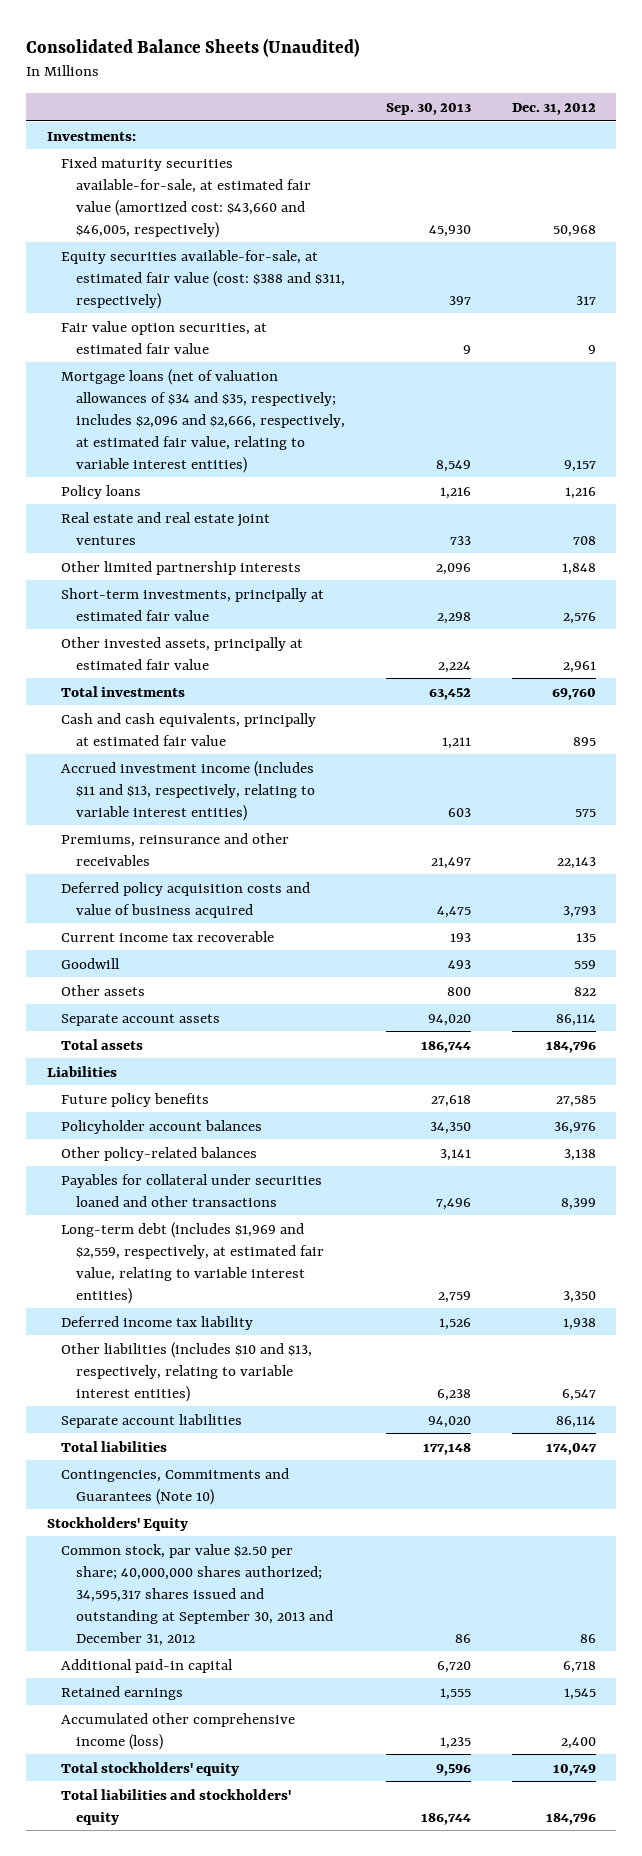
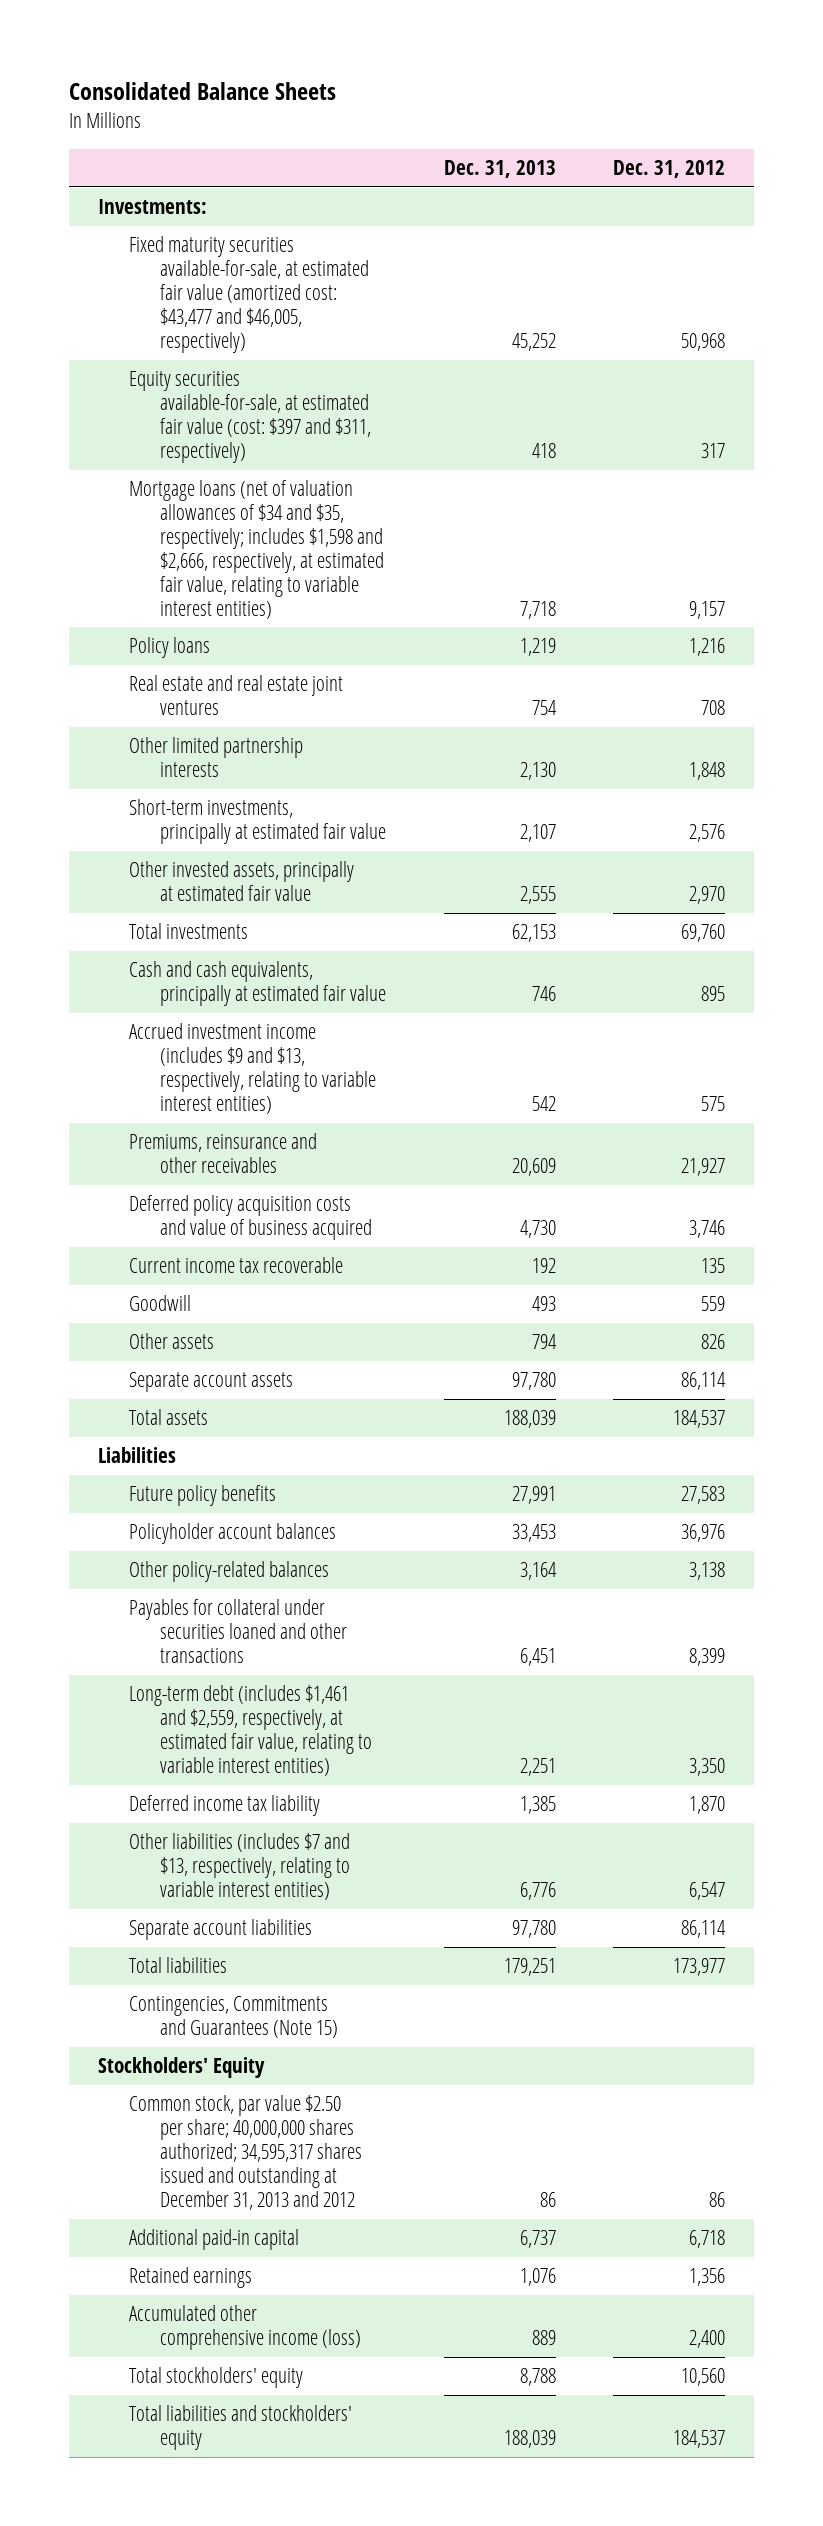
- Consolidated Balance Sheets (Unaudited)
+ Consolidated Balance Sheets
- | Sep. 30, 2013 | Dec. 31, 2012
+ | Dec. 31, 2013 | Dec. 31, 2012
- Fixed maturity securities available-for-sale, at estimated fair value (amortized cost: $43,660 and $46,005, respectively) | 45,930 | 50,968
- Equity securities available-for-sale, at estimated fair value (cost: $388 and $311, respectively) | 397 | 317
- Fair value option securities, at estimated fair value | 9 | 9
- Mortgage loans (net of valuation allowances of $34 and $35, respectively; includes $2,096 and $2,666, respectively, at estimated fair value, relating to variable interest entities) | 8,549 | 9,157
+ Fixed maturity securities available-for-sale, at estimated fair value (amortized cost: $43,477 and $46,005, respectively) | 45,252 | 50,968
+ Equity securities available-for-sale, at estimated fair value (cost: $397 and $311, respectively) | 418 | 317
+ Mortgage loans (net of valuation allowances of $34 and $35, respectively; includes $1,598 and $2,666, respectively, at estimated fair value, relating to variable interest entities) | 7,718 | 9,157
- Other invested assets, principally at estimated fair value | 2,224 | 2,961
+ Other invested assets, principally at estimated fair value | 2,555 | 2,970
- Accrued investment income (includes $11 and $13, respectively, relating to variable interest entities) | 603 | 575
- Premiums, reinsurance and other receivables | 21,497 | 22,143
- Deferred policy acquisition costs and value of business acquired | 4,475 | 3,793
+ Accrued investment income (includes $9 and $13, respectively, relating to variable interest entities) | 542 | 575
+ Premiums, reinsurance and other receivables | 20,609 | 21,927
+ Deferred policy acquisition costs and value of business acquired | 4,730 | 3,746
- Other assets | 800 | 822
+ Other assets | 794 | 826
- Total assets | 186,744 | 184,796
+ Total assets | 188,039 | 184,537
- Future policy benefits | 27,618 | 27,585
+ Future policy benefits | 27,991 | 27,583
- Long-term debt (includes $1,969 and $2,559, respectively, at estimated fair value, relating to variable interest entities) | 2,759 | 3,350
- Deferred income tax liability | 1,526 | 1,938
- Other liabilities (includes $10 and $13, respectively, relating to variable interest entities) | 6,238 | 6,547
+ Long-term debt (includes $1,461 and $2,559, respectively, at estimated fair value, relating to variable interest entities) | 2,251 | 3,350
+ Deferred income tax liability | 1,385 | 1,870
+ Other liabilities (includes $7 and $13, respectively, relating to variable interest entities) | 6,776 | 6,547
- Total liabilities | 177,148 | 174,047
- Contingencies, Commitments and Guarantees (Note 10)
+ Total liabilities | 179,251 | 173,977
+ Contingencies, Commitments and Guarantees (Note 15)
- Common stock, par value $2.50 per share; 40,000,000 shares authorized; 34,595,317 shares issued and outstanding at September 30, 2013 and December 31, 2012 | 86 | 86
+ Common stock, par value $2.50 per share; 40,000,000 shares authorized; 34,595,317 shares issued and outstanding at December 31, 2013 and 2012 | 86 | 86
- Retained earnings | 1,555 | 1,545
+ Retained earnings | 1,076 | 1,356
- Total stockholders' equity | 9,596 | 10,749
- Total liabilities and stockholders' equity | 186,744 | 184,796
+ Total stockholders' equity | 8,788 | 10,560
+ Total liabilities and stockholders' equity | 188,039 | 184,537

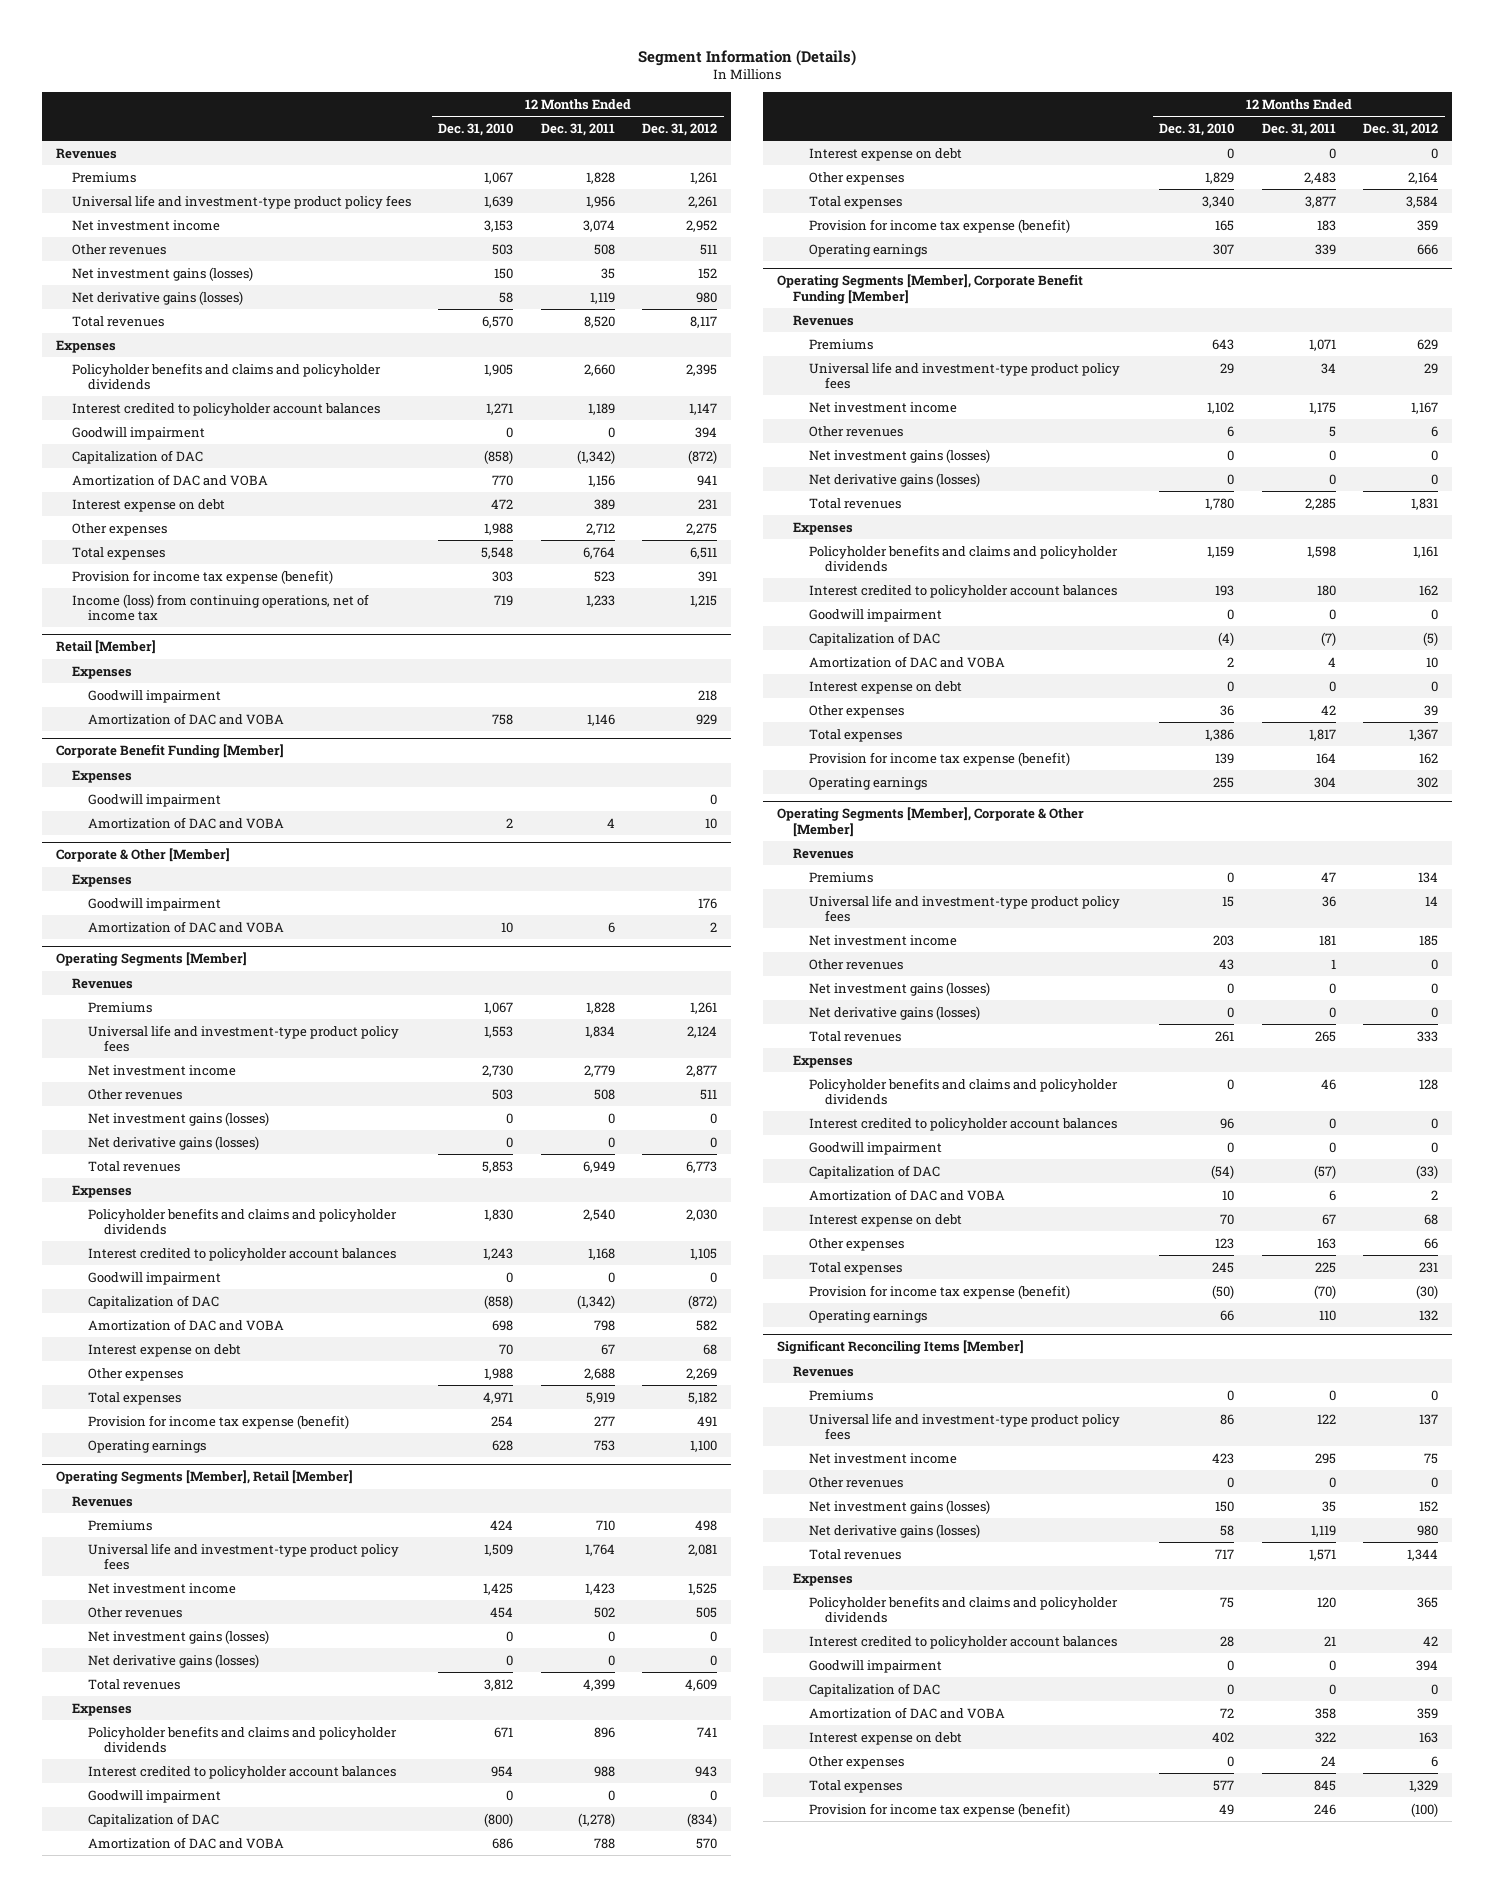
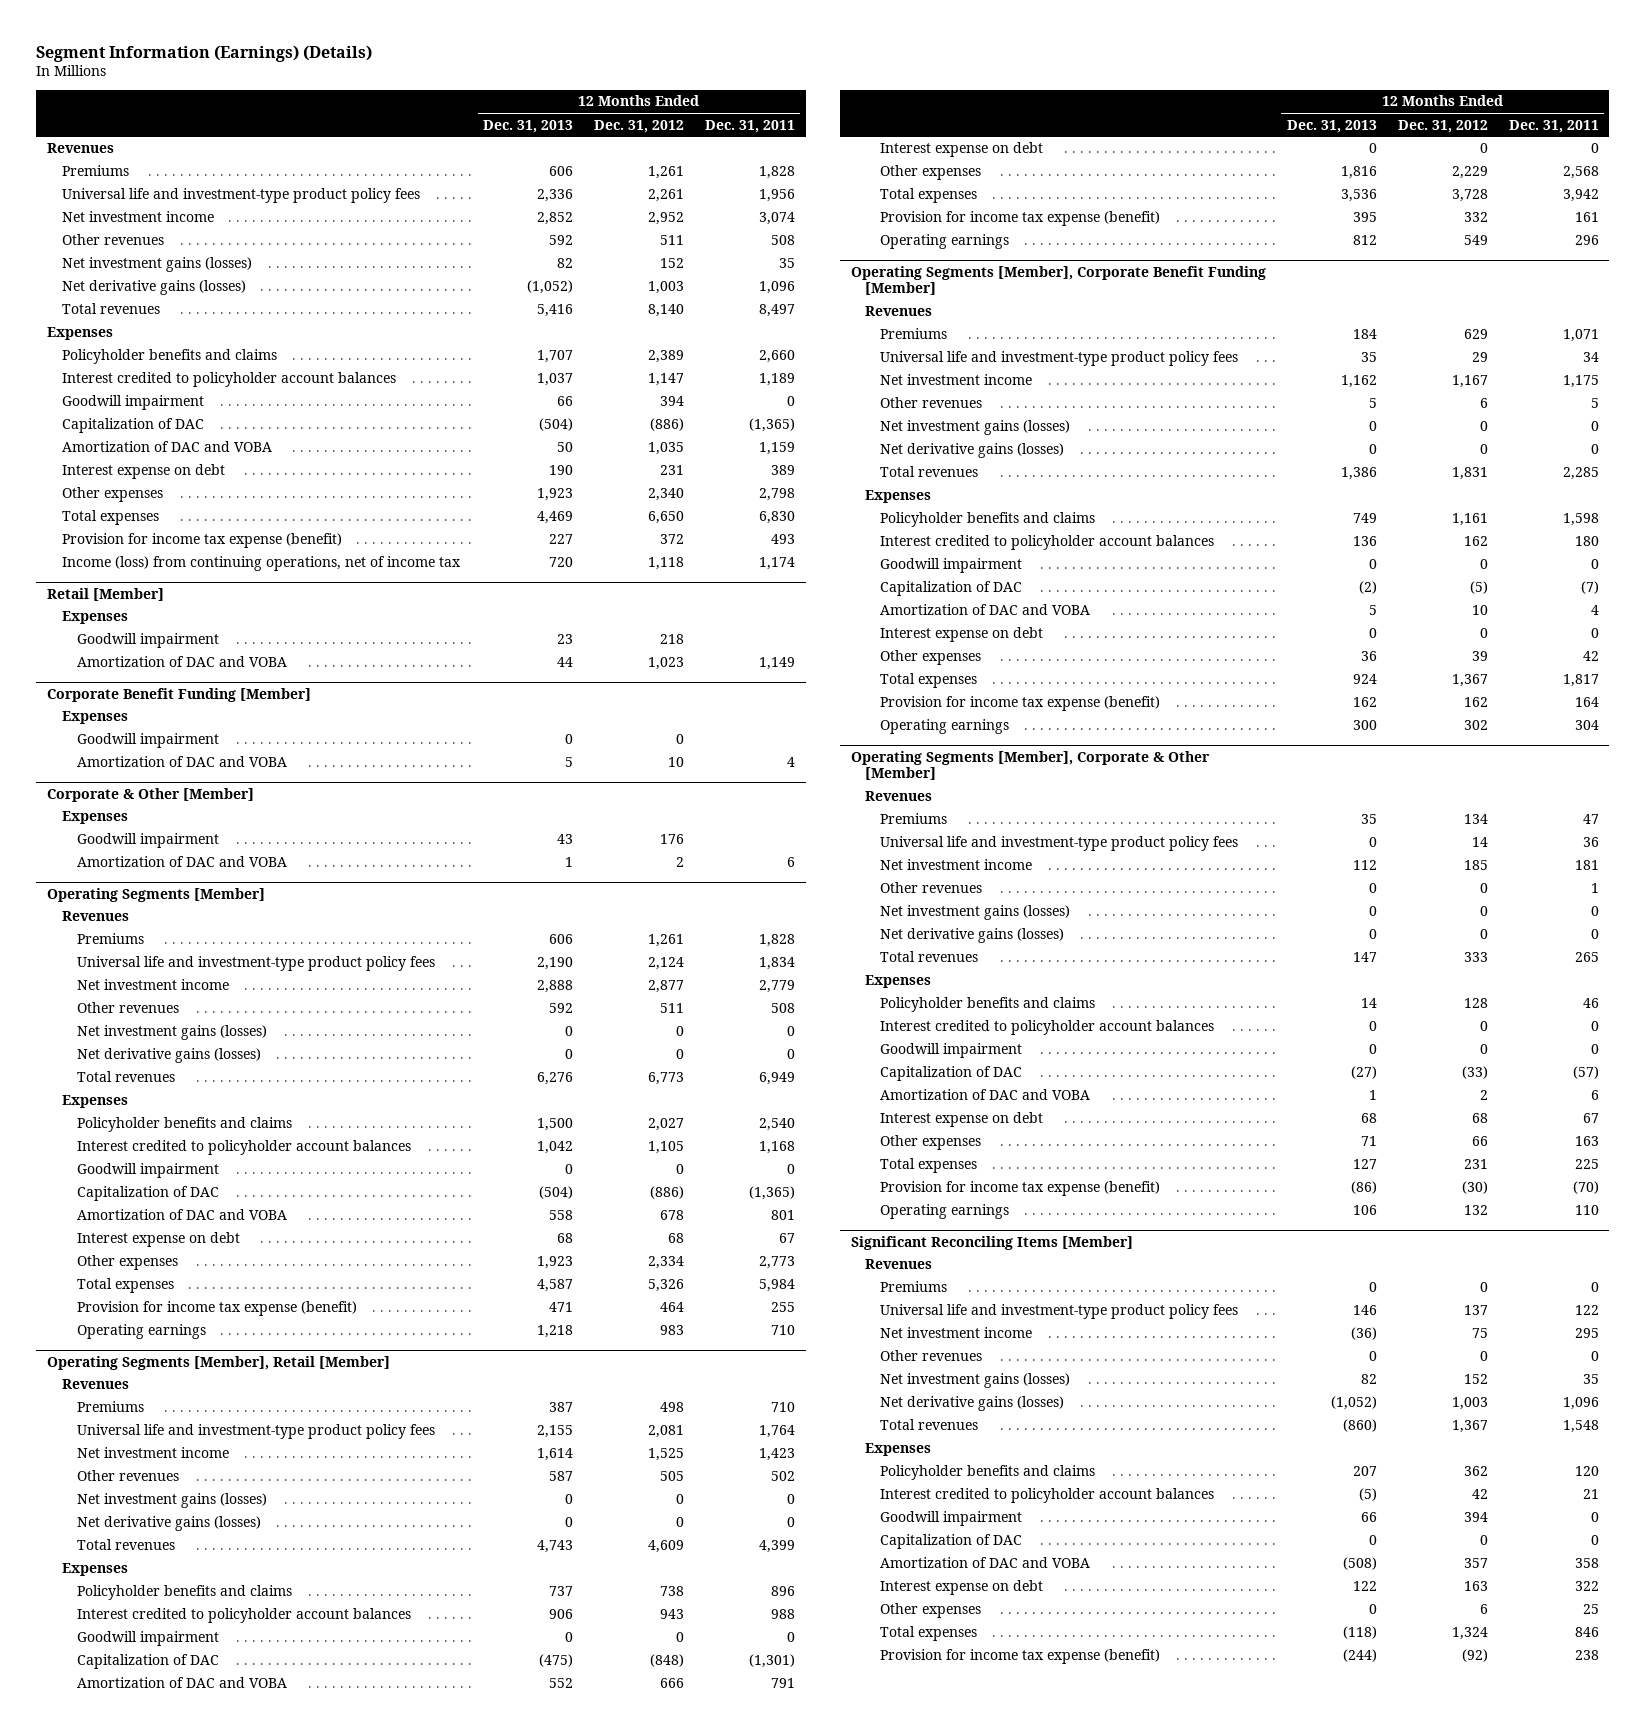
- Segment Information (Details)
+ Segment Information (Earnings) (Details)
- | 12 Months Ended Dec. 31, 2010 | 12 Months Ended Dec. 31, 2011 | 12 Months Ended Dec. 31, 2012
+ | 12 Months Ended Dec. 31, 2013 | 12 Months Ended Dec. 31, 2012 | 12 Months Ended Dec. 31, 2011
- Net derivative gains (losses) | 58 | 1,119 | 980
- Total revenues | 6,570 | 8,520 | 8,117
+ Net derivative gains (losses) | (1,052) | 1,003 | 1,096
+ Total revenues | 5,416 | 8,140 | 8,497
- Policyholder benefits and claims and policyholder dividends | 1,905 | 2,660 | 2,395
+ Policyholder benefits and claims | 1,707 | 2,389 | 2,660
- Capitalization of DAC | (858) | (1,342) | (872)
- Amortization of DAC and VOBA | 770 | 1,156 | 941
+ Capitalization of DAC | (504) | (886) | (1,365)
+ Amortization of DAC and VOBA | 50 | 1,035 | 1,159
- Other expenses | 1,988 | 2,712 | 2,275
- Total expenses | 5,548 | 6,764 | 6,511
- Provision for income tax expense (benefit) | 303 | 523 | 391
- Income (loss) from continuing operations, net of income tax | 719 | 1,233 | 1,215
+ Other expenses | 1,923 | 2,340 | 2,798
+ Total expenses | 4,469 | 6,650 | 6,830
+ Provision for income tax expense (benefit) | 227 | 372 | 493
+ Income (loss) from continuing operations, net of income tax | 720 | 1,118 | 1,174
@ Retail [Member]
- Amortization of DAC and VOBA | 758 | 1,146 | 929
+ Amortization of DAC and VOBA | 44 | 1,023 | 1,149
@ Operating Segments [Member]
- Policyholder benefits and claims and policyholder dividends | 1,830 | 2,540 | 2,030
+ Policyholder benefits and claims | 1,500 | 2,027 | 2,540
- Capitalization of DAC | (858) | (1,342) | (872)
- Amortization of DAC and VOBA | 698 | 798 | 582
+ Capitalization of DAC | (504) | (886) | (1,365)
+ Amortization of DAC and VOBA | 558 | 678 | 801
- Other expenses | 1,988 | 2,688 | 2,269
- Total expenses | 4,971 | 5,919 | 5,182
- Provision for income tax expense (benefit) | 254 | 277 | 491
- Operating earnings | 628 | 753 | 1,100
+ Other expenses | 1,923 | 2,334 | 2,773
+ Total expenses | 4,587 | 5,326 | 5,984
+ Provision for income tax expense (benefit) | 471 | 464 | 255
+ Operating earnings | 1,218 | 983 | 710
@ Operating Segments [Member], Retail [Member]
- Policyholder benefits and claims and policyholder dividends | 671 | 896 | 741
+ Policyholder benefits and claims | 737 | 738 | 896
- Capitalization of DAC | (800) | (1,278) | (834)
- Amortization of DAC and VOBA | 686 | 788 | 570
+ Capitalization of DAC | (475) | (848) | (1,301)
+ Amortization of DAC and VOBA | 552 | 666 | 791
- Other expenses | 1,829 | 2,483 | 2,164
- Total expenses | 3,340 | 3,877 | 3,584
- Provision for income tax expense (benefit) | 165 | 183 | 359
- Operating earnings | 307 | 339 | 666
+ Other expenses | 1,816 | 2,229 | 2,568
+ Total expenses | 3,536 | 3,728 | 3,942
+ Provision for income tax expense (benefit) | 395 | 332 | 161
+ Operating earnings | 812 | 549 | 296
@ Operating Segments [Member], Corporate Benefit Funding [Member]
- Policyholder benefits and claims and policyholder dividends | 1,159 | 1,598 | 1,161
+ Policyholder benefits and claims | 749 | 1,161 | 1,598
@ Operating Segments [Member], Corporate & Other [Member]
- Policyholder benefits and claims and policyholder dividends | 0 | 46 | 128
+ Policyholder benefits and claims | 14 | 128 | 46
@ Significant Reconciling Items [Member]
- Net derivative gains (losses) | 58 | 1,119 | 980
- Total revenues | 717 | 1,571 | 1,344
+ Net derivative gains (losses) | (1,052) | 1,003 | 1,096
+ Total revenues | (860) | 1,367 | 1,548
- Policyholder benefits and claims and policyholder dividends | 75 | 120 | 365
+ Policyholder benefits and claims | 207 | 362 | 120
- Amortization of DAC and VOBA | 72 | 358 | 359
+ Amortization of DAC and VOBA | (508) | 357 | 358
- Other expenses | 0 | 24 | 6
- Total expenses | 577 | 845 | 1,329
- Provision for income tax expense (benefit) | 49 | 246 | (100)
+ Other expenses | 0 | 6 | 25
+ Total expenses | (118) | 1,324 | 846
+ Provision for income tax expense (benefit) | (244) | (92) | 238

